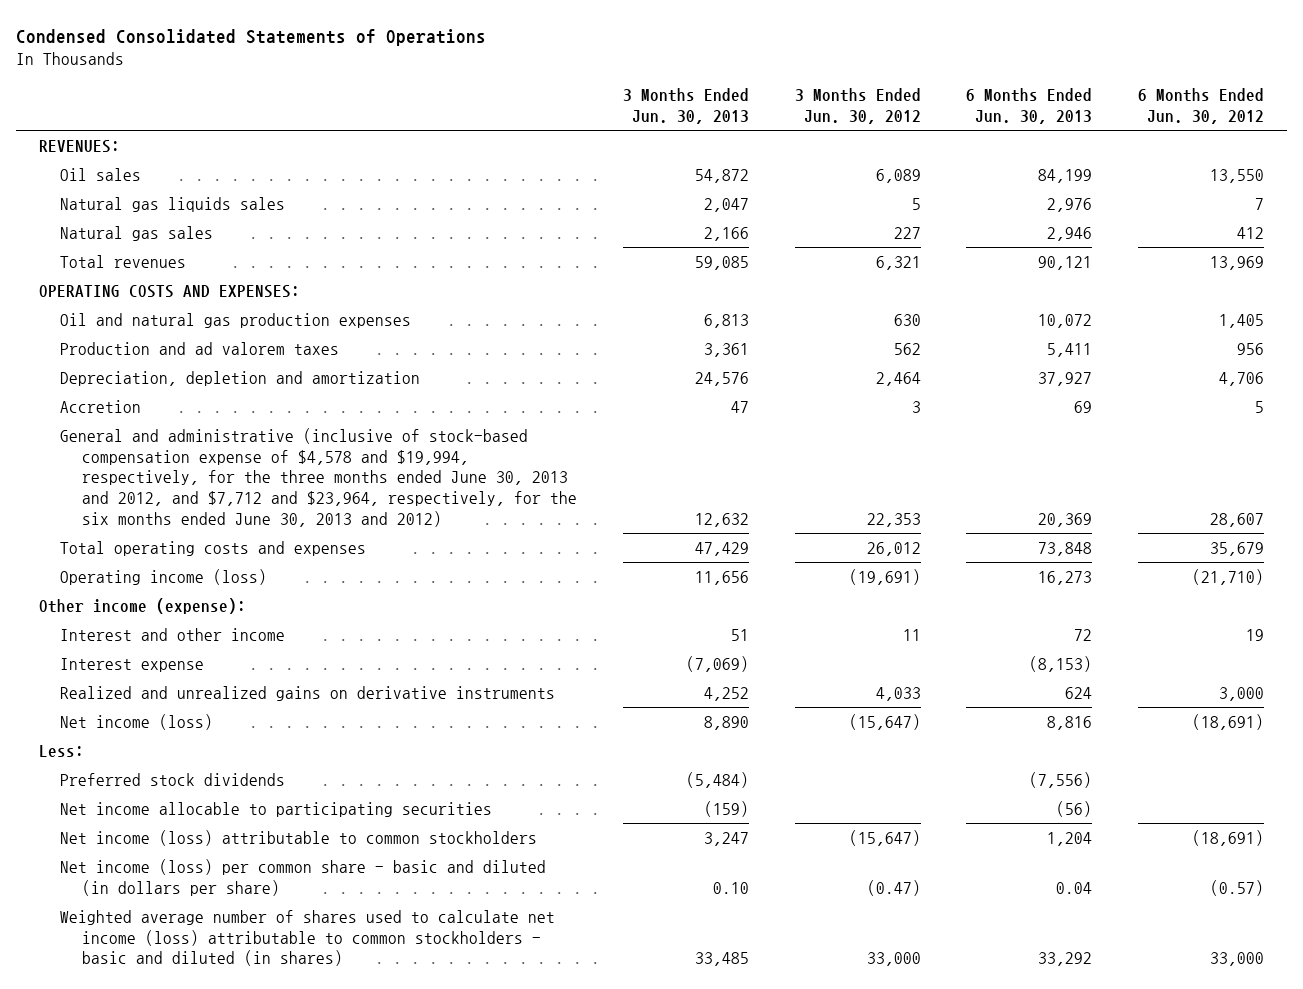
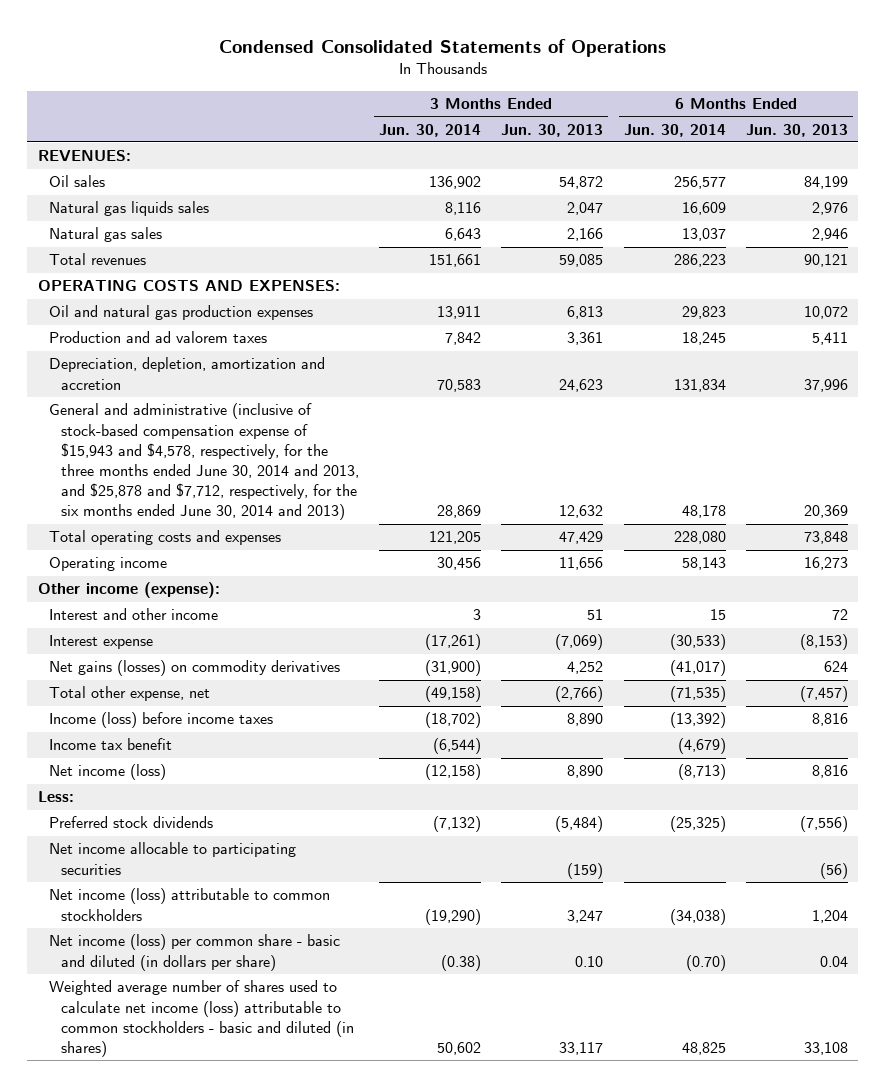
- | 3 Months Ended Jun. 30, 2013 | 3 Months Ended Jun. 30, 2012 | 6 Months Ended Jun. 30, 2013 | 6 Months Ended Jun. 30, 2012
+ | 3 Months Ended Jun. 30, 2014 | 3 Months Ended Jun. 30, 2013 | 6 Months Ended Jun. 30, 2014 | 6 Months Ended Jun. 30, 2013
- Depreciation, depletion and amortization | 24,576 | 2,464 | 37,927 | 4,706
- Accretion | 47 | 3 | 69 | 5
- General and administrative (inclusive of stock-based compensation expense of $4,578 and $19,994, respectively, for the three months ended June 30, 2013 and 2012, and $7,712 and $23,964, respectively, for the six months ended June 30, 2013 and 2012) | 12,632 | 22,353 | 20,369 | 28,607
+ Depreciation, depletion, amortization and accretion | 70,583 | 24,623 | 131,834 | 37,996
+ General and administrative (inclusive of stock-based compensation expense of $15,943 and $4,578, respectively, for the three months ended June 30, 2014 and 2013, and $25,878 and $7,712, respectively, for the six months ended June 30, 2014 and 2013) | 28,869 | 12,632 | 48,178 | 20,369
- Operating income (loss) | 11,656 | (19,691) | 16,273 | (21,710)
+ Operating income | 30,456 | 11,656 | 58,143 | 16,273
- Realized and unrealized gains on derivative instruments | 4,252 | 4,033 | 624 | 3,000
+ Net gains (losses) on commodity derivatives | (31,900) | 4,252 | (41,017) | 624
+ Total other expense, net | (49,158) | (2,766) | (71,535) | (7,457)
+ Income (loss) before income taxes | (18,702) | 8,890 | (13,392) | 8,816
+ Income tax benefit | (6,544) | | (4,679) |
- Weighted average number of shares used to calculate net income (loss) attributable to common stockholders - basic and diluted (in shares) | 33,485 | 33,000 | 33,292 | 33,000
+ Weighted average number of shares used to calculate net income (loss) attributable to common stockholders - basic and diluted (in shares) | 50,602 | 33,117 | 48,825 | 33,108

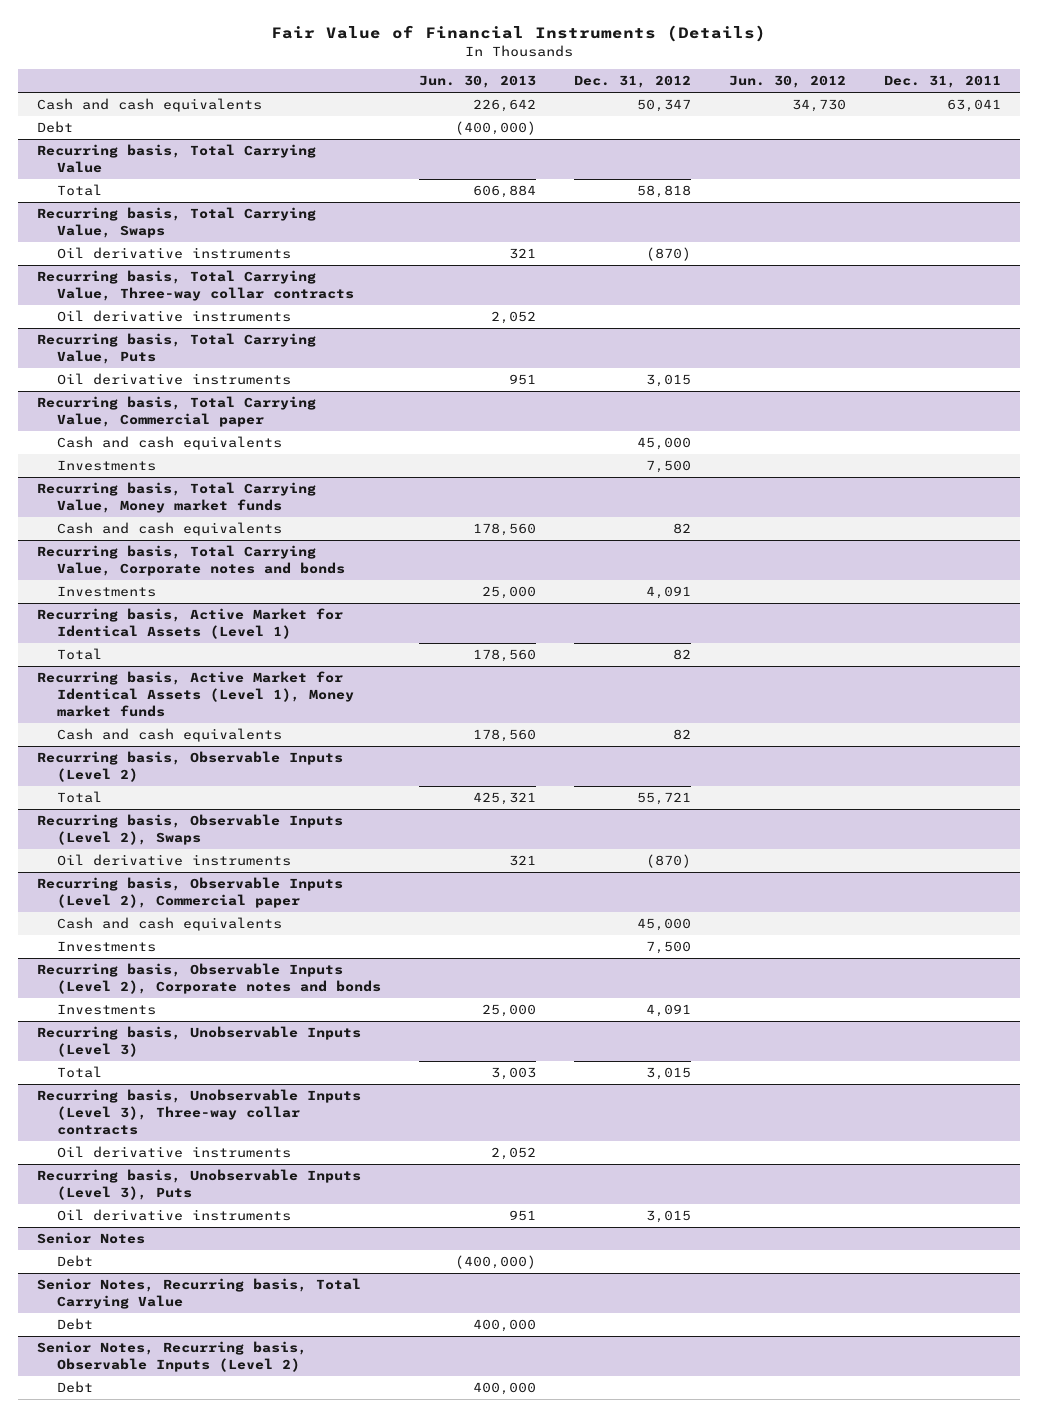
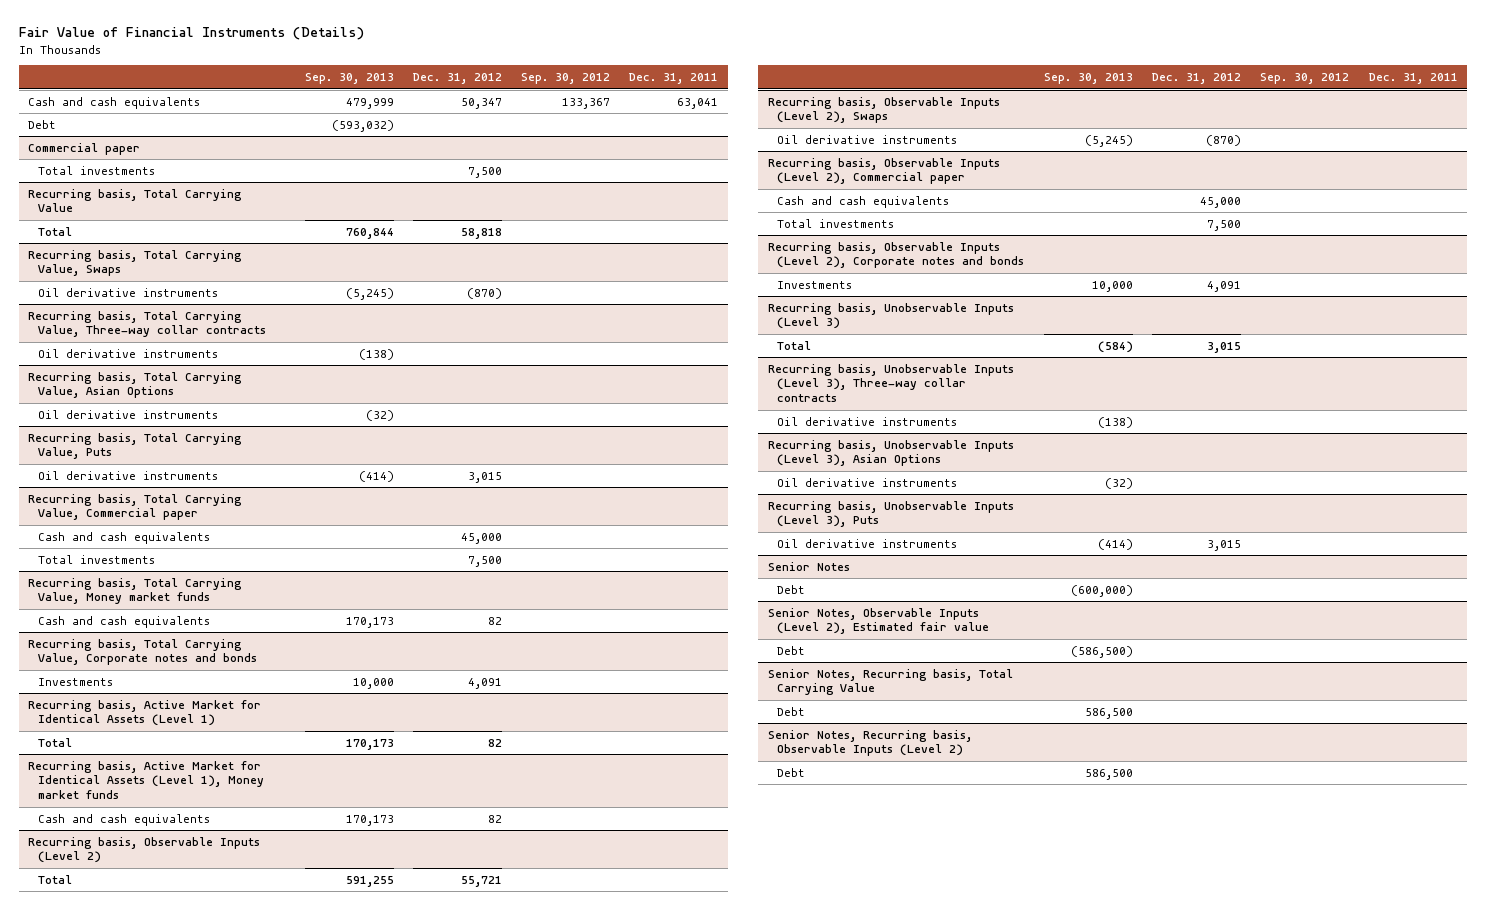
- | Jun. 30, 2013 | Dec. 31, 2012 | Jun. 30, 2012 | Dec. 31, 2011
+ | Sep. 30, 2013 | Dec. 31, 2012 | Sep. 30, 2012 | Dec. 31, 2011
+ Commercial paper
+ Total investments | | 7,500 | |
+ Recurring basis, Total Carrying Value, Asian Options
+ Oil derivative instruments | (32) | | |
@ Recurring basis, Total Carrying Value, Commercial paper
- Investments | | 7,500 | |
+ Total investments | | 7,500 | |
@ Recurring basis, Observable Inputs (Level 2), Commercial paper
- Investments | | 7,500 | |
+ Total investments | | 7,500 | |
+ Recurring basis, Unobservable Inputs (Level 3), Asian Options
+ Oil derivative instruments | (32) | | |
+ Senior Notes, Observable Inputs (Level 2), Estimated fair value
+ Debt | (586,500) | | |

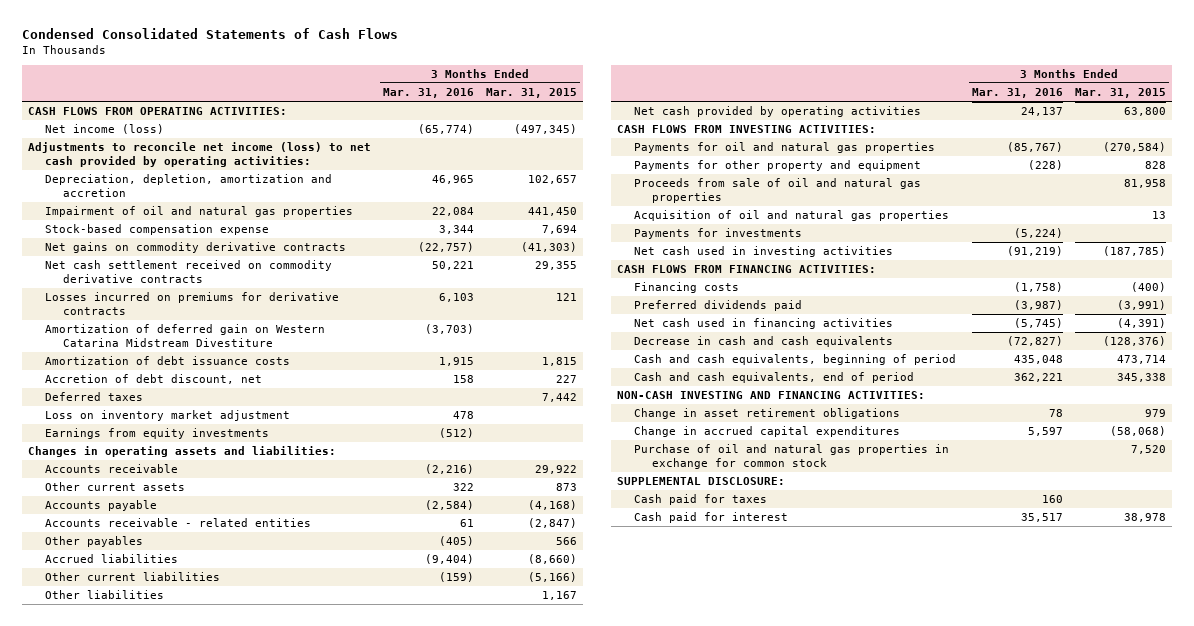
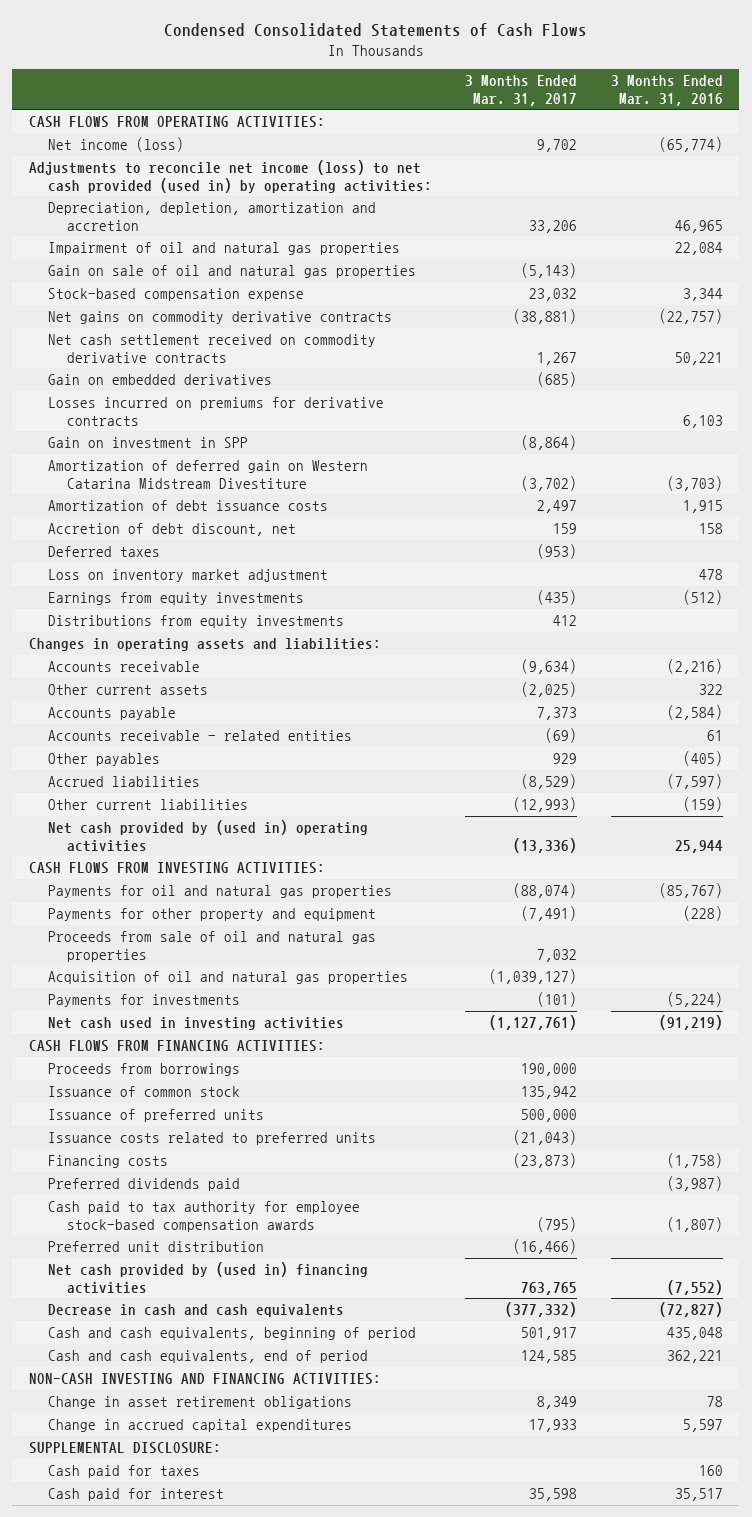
- | 3 Months Ended Mar. 31, 2016 | 3 Months Ended Mar. 31, 2015
+ | 3 Months Ended Mar. 31, 2017 | 3 Months Ended Mar. 31, 2016
- Adjustments to reconcile net income (loss) to net cash provided by operating activities:
+ Adjustments to reconcile net income (loss) to net cash provided (used in) by operating activities:
+ Gain on sale of oil and natural gas properties | (5,143) |
+ Gain on embedded derivatives | (685) |
+ Gain on investment in SPP | (8,864) |
+ Distributions from equity investments | 412 |
- Accrued liabilities | (9,404) | (8,660)
+ Accrued liabilities | (8,529) | (7,597)
- Other liabilities | | 1,167
- Net cash provided by operating activities | 24,137 | 63,800
+ Net cash provided by (used in) operating activities | (13,336) | 25,944
+ Proceeds from borrowings | 190,000 |
+ Issuance of common stock | 135,942 |
+ Issuance of preferred units | 500,000 |
+ Issuance costs related to preferred units | (21,043) |
- Net cash used in financing activities | (5,745) | (4,391)
+ Cash paid to tax authority for employee stock-based compensation awards | (795) | (1,807)
+ Preferred unit distribution | (16,466) |
+ Net cash provided by (used in) financing activities | 763,765 | (7,552)
- Purchase of oil and natural gas properties in exchange for common stock | | 7,520

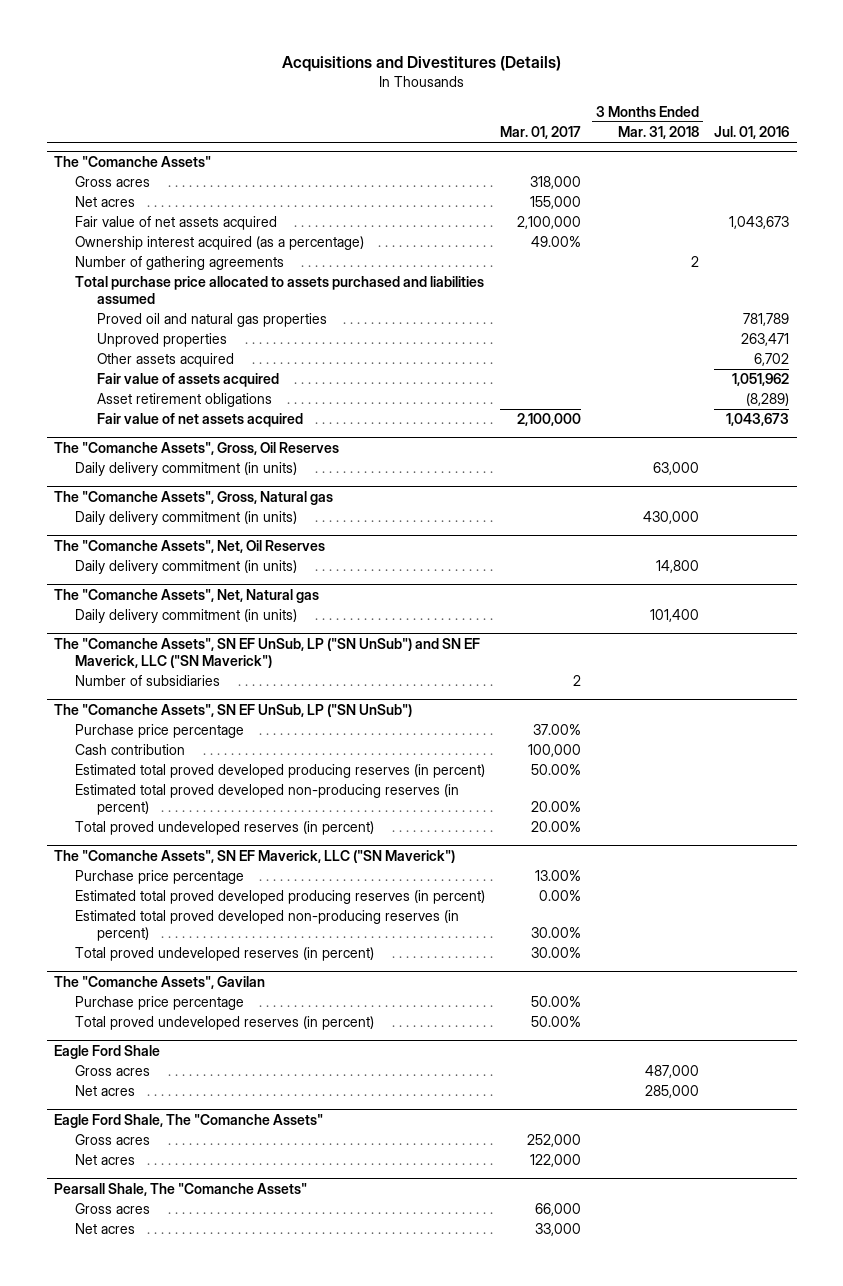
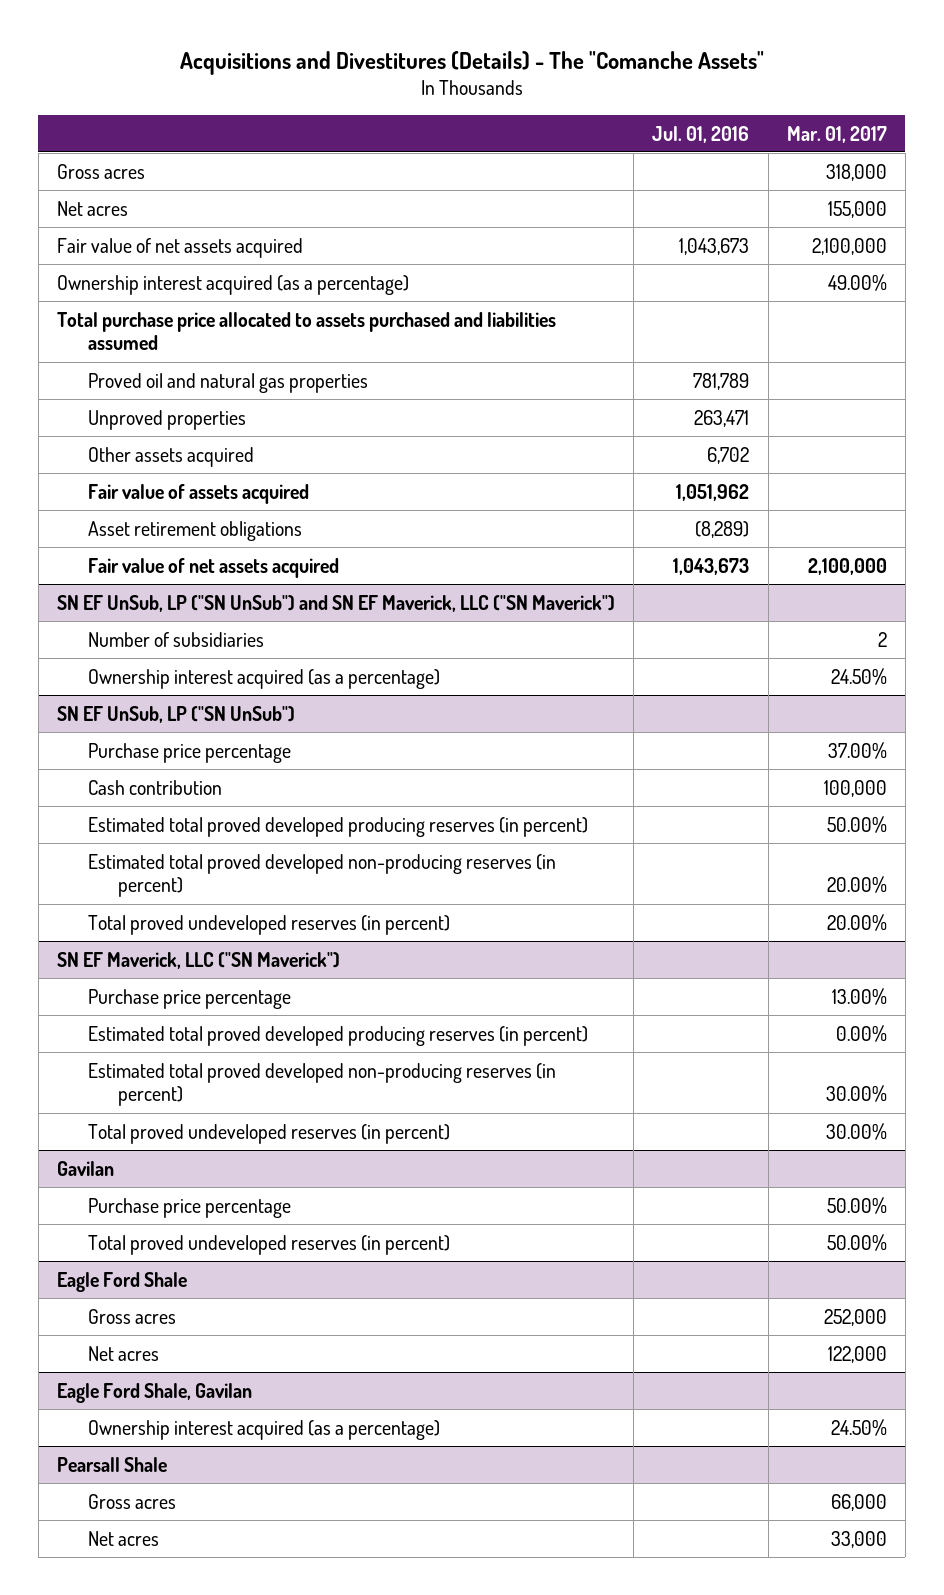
- Acquisitions and Divestitures (Details)
+ Acquisitions and Divestitures (Details) - The "Comanche Assets"
- | Mar. 01, 2017 | 3 Months Ended Mar. 31, 2018 | Jul. 01, 2016
+ | Jul. 01, 2016 | Mar. 01, 2017
- The "Comanche Assets"
- Number of gathering agreements | | 2 |
- The "Comanche Assets", Gross, Oil Reserves
- Daily delivery commitment (in units) | | 63,000 |
- The "Comanche Assets", Gross, Natural gas
- Daily delivery commitment (in units) | | 430,000 |
- The "Comanche Assets", Net, Oil Reserves
- Daily delivery commitment (in units) | | 14,800 |
- The "Comanche Assets", Net, Natural gas
- Daily delivery commitment (in units) | | 101,400 |
- The "Comanche Assets", SN EF UnSub, LP ("SN UnSub") and SN EF Maverick, LLC ("SN Maverick")
+ SN EF UnSub, LP ("SN UnSub") and SN EF Maverick, LLC ("SN Maverick")
- The "Comanche Assets", SN EF UnSub, LP ("SN UnSub")
+ Ownership interest acquired (as a percentage) | | 24.50%
+ SN EF UnSub, LP ("SN UnSub")
- The "Comanche Assets", SN EF Maverick, LLC ("SN Maverick")
+ SN EF Maverick, LLC ("SN Maverick")
- The "Comanche Assets", Gavilan
+ Gavilan
@ Eagle Ford Shale
- Gross acres | | 487,000 |
- Net acres | | 285,000 |
- Eagle Ford Shale, The "Comanche Assets"
- Pearsall Shale, The "Comanche Assets"
+ Eagle Ford Shale, Gavilan
+ Ownership interest acquired (as a percentage) | | 24.50%
+ Pearsall Shale

